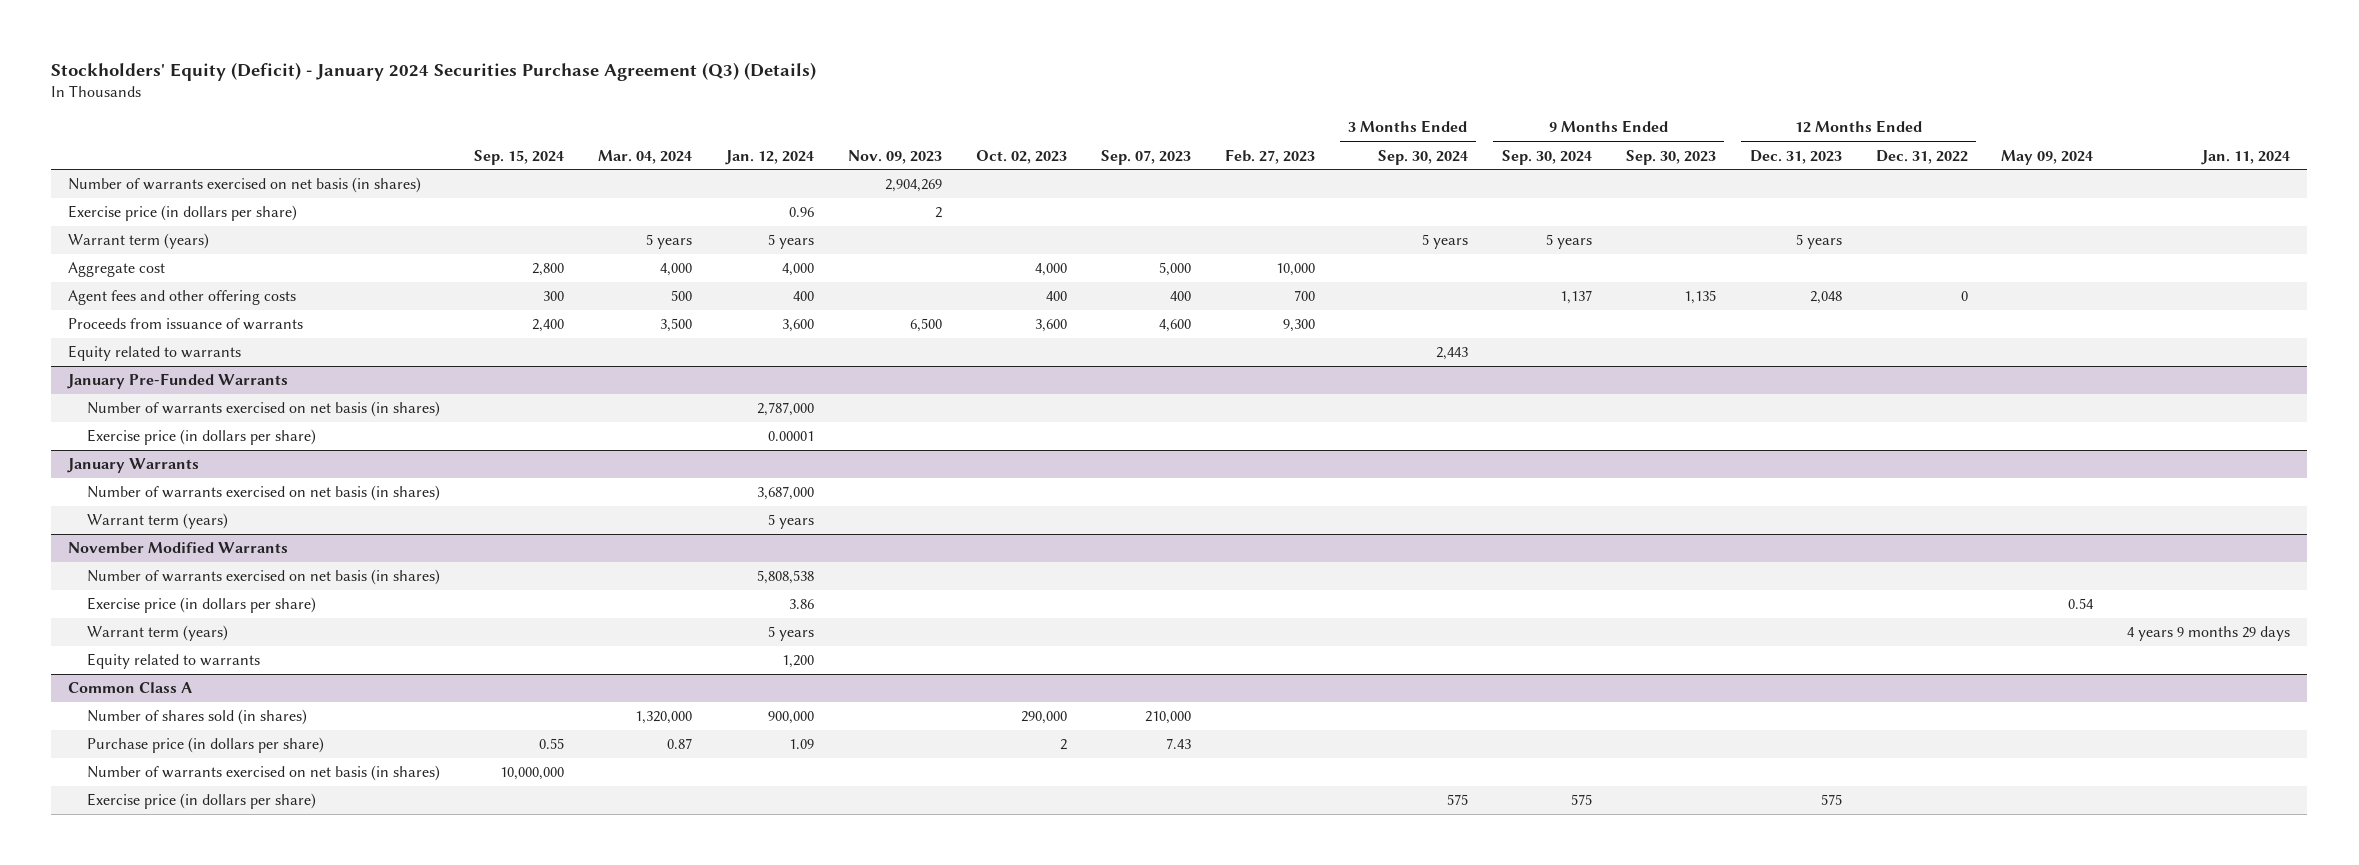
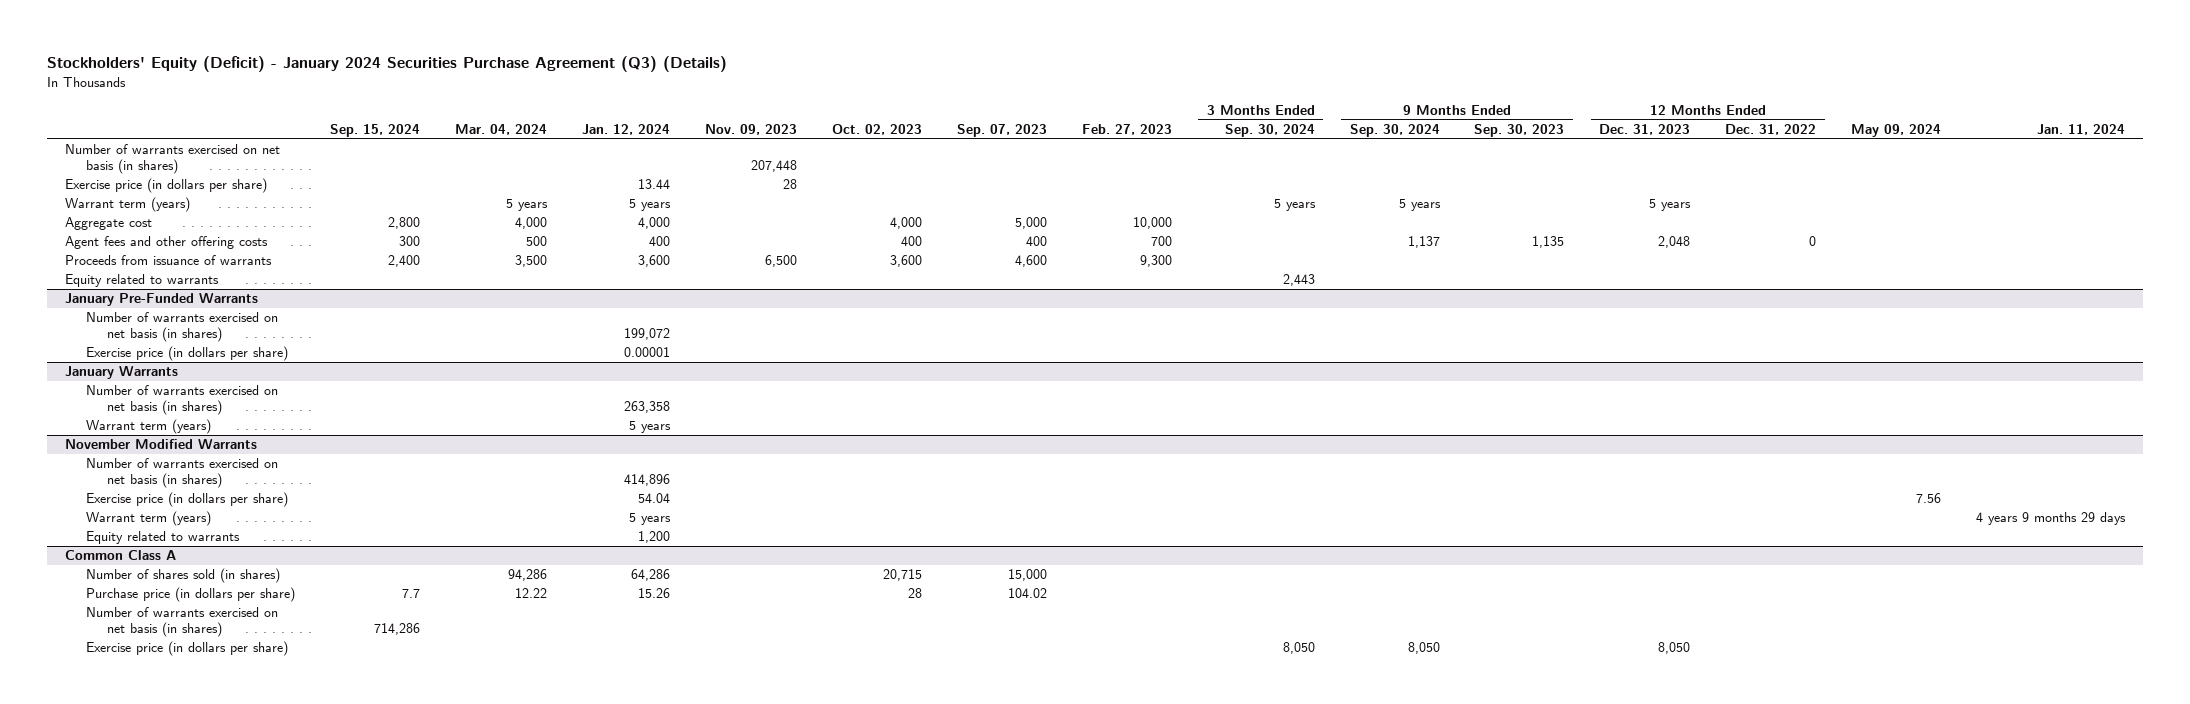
- Number of warrants exercised on net basis (in shares) | | | | 2,904,269 | | | | | | | | | |
- Exercise price (in dollars per share) | | | 0.96 | 2 | | | | | | | | | |
+ Number of warrants exercised on net basis (in shares) | | | | 207,448 | | | | | | | | | |
+ Exercise price (in dollars per share) | | | 13.44 | 28 | | | | | | | | | |
@ January Pre-Funded Warrants
- Number of warrants exercised on net basis (in shares) | | | 2,787,000 | | | | | | | | | | |
+ Number of warrants exercised on net basis (in shares) | | | 199,072 | | | | | | | | | | |
@ January Warrants
- Number of warrants exercised on net basis (in shares) | | | 3,687,000 | | | | | | | | | | |
+ Number of warrants exercised on net basis (in shares) | | | 263,358 | | | | | | | | | | |
@ November Modified Warrants
- Number of warrants exercised on net basis (in shares) | | | 5,808,538 | | | | | | | | | | |
- Exercise price (in dollars per share) | | | 3.86 | | | | | | | | | | 0.54 |
+ Number of warrants exercised on net basis (in shares) | | | 414,896 | | | | | | | | | | |
+ Exercise price (in dollars per share) | | | 54.04 | | | | | | | | | | 7.56 |
@ Common Class A
- Number of shares sold (in shares) | | 1,320,000 | 900,000 | | 290,000 | 210,000 | | | | | | | |
- Purchase price (in dollars per share) | 0.55 | 0.87 | 1.09 | | 2 | 7.43 | | | | | | | |
- Number of warrants exercised on net basis (in shares) | 10,000,000 | | | | | | | | | | | | |
- Exercise price (in dollars per share) | | | | | | | | 575 | 575 | | 575 | | |
+ Number of shares sold (in shares) | | 94,286 | 64,286 | | 20,715 | 15,000 | | | | | | | |
+ Purchase price (in dollars per share) | 7.7 | 12.22 | 15.26 | | 28 | 104.02 | | | | | | | |
+ Number of warrants exercised on net basis (in shares) | 714,286 | | | | | | | | | | | | |
+ Exercise price (in dollars per share) | | | | | | | | 8,050 | 8,050 | | 8,050 | | |

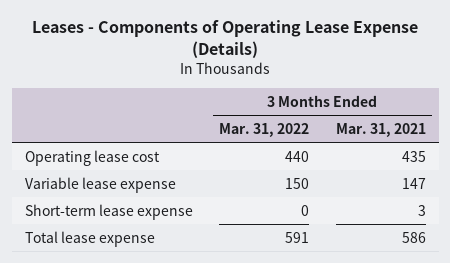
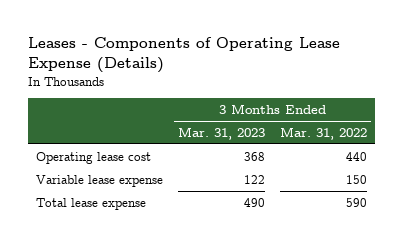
- | 3 Months Ended Mar. 31, 2022 | 3 Months Ended Mar. 31, 2021
+ | 3 Months Ended Mar. 31, 2023 | 3 Months Ended Mar. 31, 2022
- Short-term lease expense | 0 | 3
- Total lease expense | 591 | 586
+ Total lease expense | 490 | 590

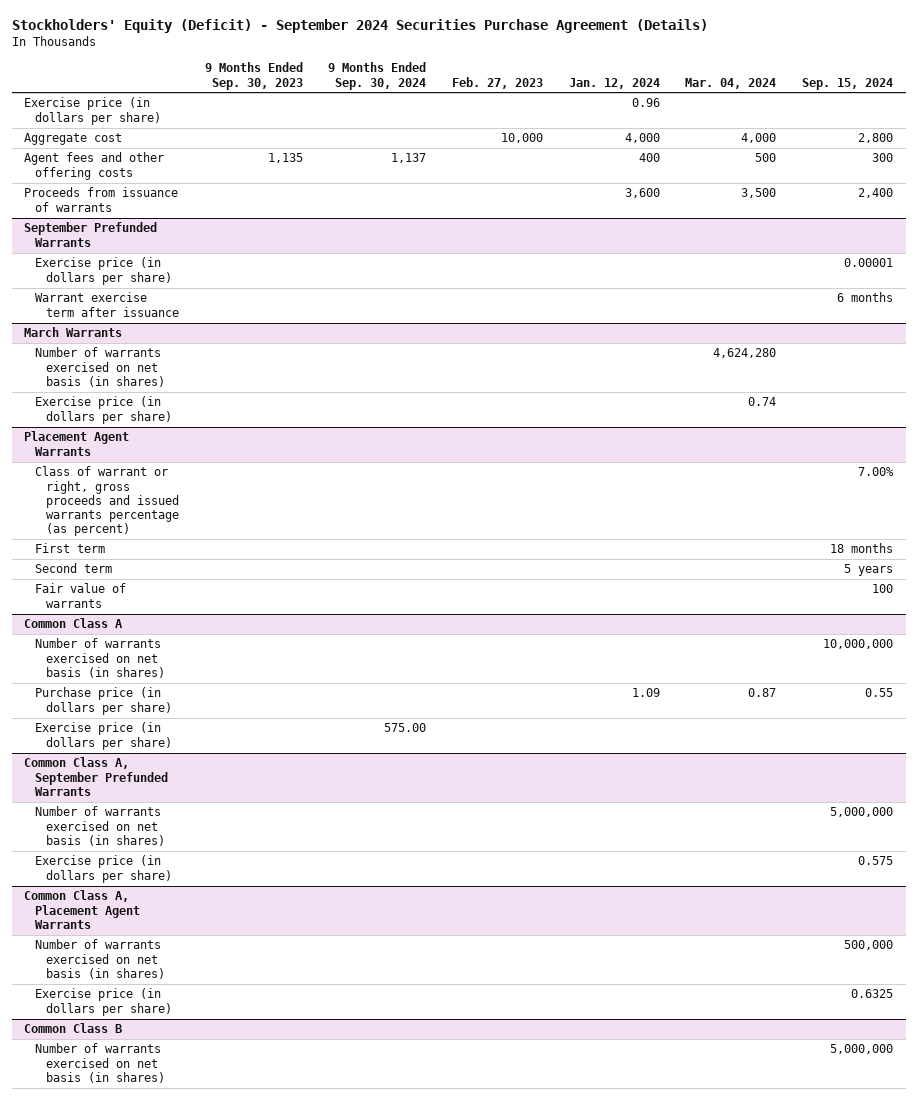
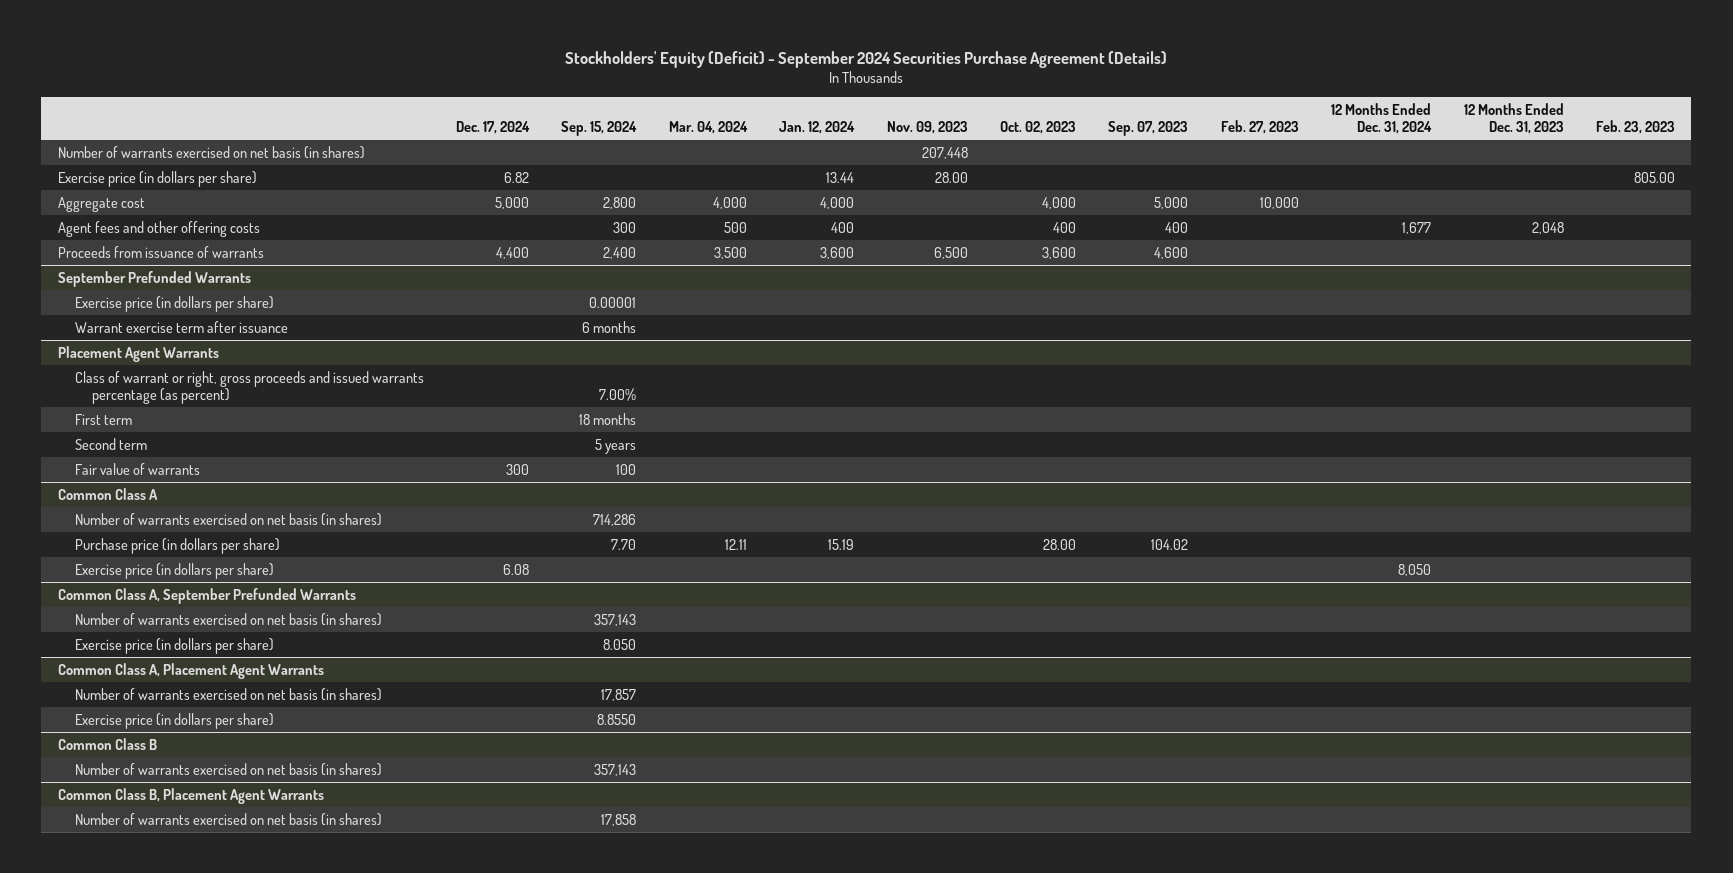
- | 9 Months Ended Sep. 30, 2023 | 9 Months Ended Sep. 30, 2024 | Feb. 27, 2023 | Jan. 12, 2024 | Mar. 04, 2024 | Sep. 15, 2024
+ | Dec. 17, 2024 | Sep. 15, 2024 | Mar. 04, 2024 | Jan. 12, 2024 | Nov. 09, 2023 | Oct. 02, 2023 | Sep. 07, 2023 | Feb. 27, 2023 | 12 Months Ended Dec. 31, 2024 | 12 Months Ended Dec. 31, 2023 | Feb. 23, 2023
- Exercise price (in dollars per share) | | | | 0.96 | |
+ Number of warrants exercised on net basis (in shares) | | | | | 207,448 | | | | | |
+ Exercise price (in dollars per share) | 6.82 | | | 13.44 | 28.00 | | | | | | 805.00
- March Warrants
- Number of warrants exercised on net basis (in shares) | | | | | 4,624,280 |
- Exercise price (in dollars per share) | | | | | 0.74 |
@ Common Class A
- Number of warrants exercised on net basis (in shares) | | | | | | 10,000,000
- Purchase price (in dollars per share) | | | | 1.09 | 0.87 | 0.55
+ Number of warrants exercised on net basis (in shares) | | 714,286 | | | | | | | | |
+ Purchase price (in dollars per share) | | 7.70 | 12.11 | 15.19 | | 28.00 | 104.02 | | | |
@ Common Class A, September Prefunded Warrants
- Number of warrants exercised on net basis (in shares) | | | | | | 5,000,000
- Exercise price (in dollars per share) | | | | | | 0.575
+ Number of warrants exercised on net basis (in shares) | | 357,143 | | | | | | | | |
+ Exercise price (in dollars per share) | | 8.050 | | | | | | | | |
@ Common Class A, Placement Agent Warrants
- Number of warrants exercised on net basis (in shares) | | | | | | 500,000
- Exercise price (in dollars per share) | | | | | | 0.6325
+ Number of warrants exercised on net basis (in shares) | | 17,857 | | | | | | | | |
+ Exercise price (in dollars per share) | | 8.8550 | | | | | | | | |
@ Common Class B
- Number of warrants exercised on net basis (in shares) | | | | | | 5,000,000
+ Number of warrants exercised on net basis (in shares) | | 357,143 | | | | | | | | |
+ Common Class B, Placement Agent Warrants
+ Number of warrants exercised on net basis (in shares) | | 17,858 | | | | | | | | |

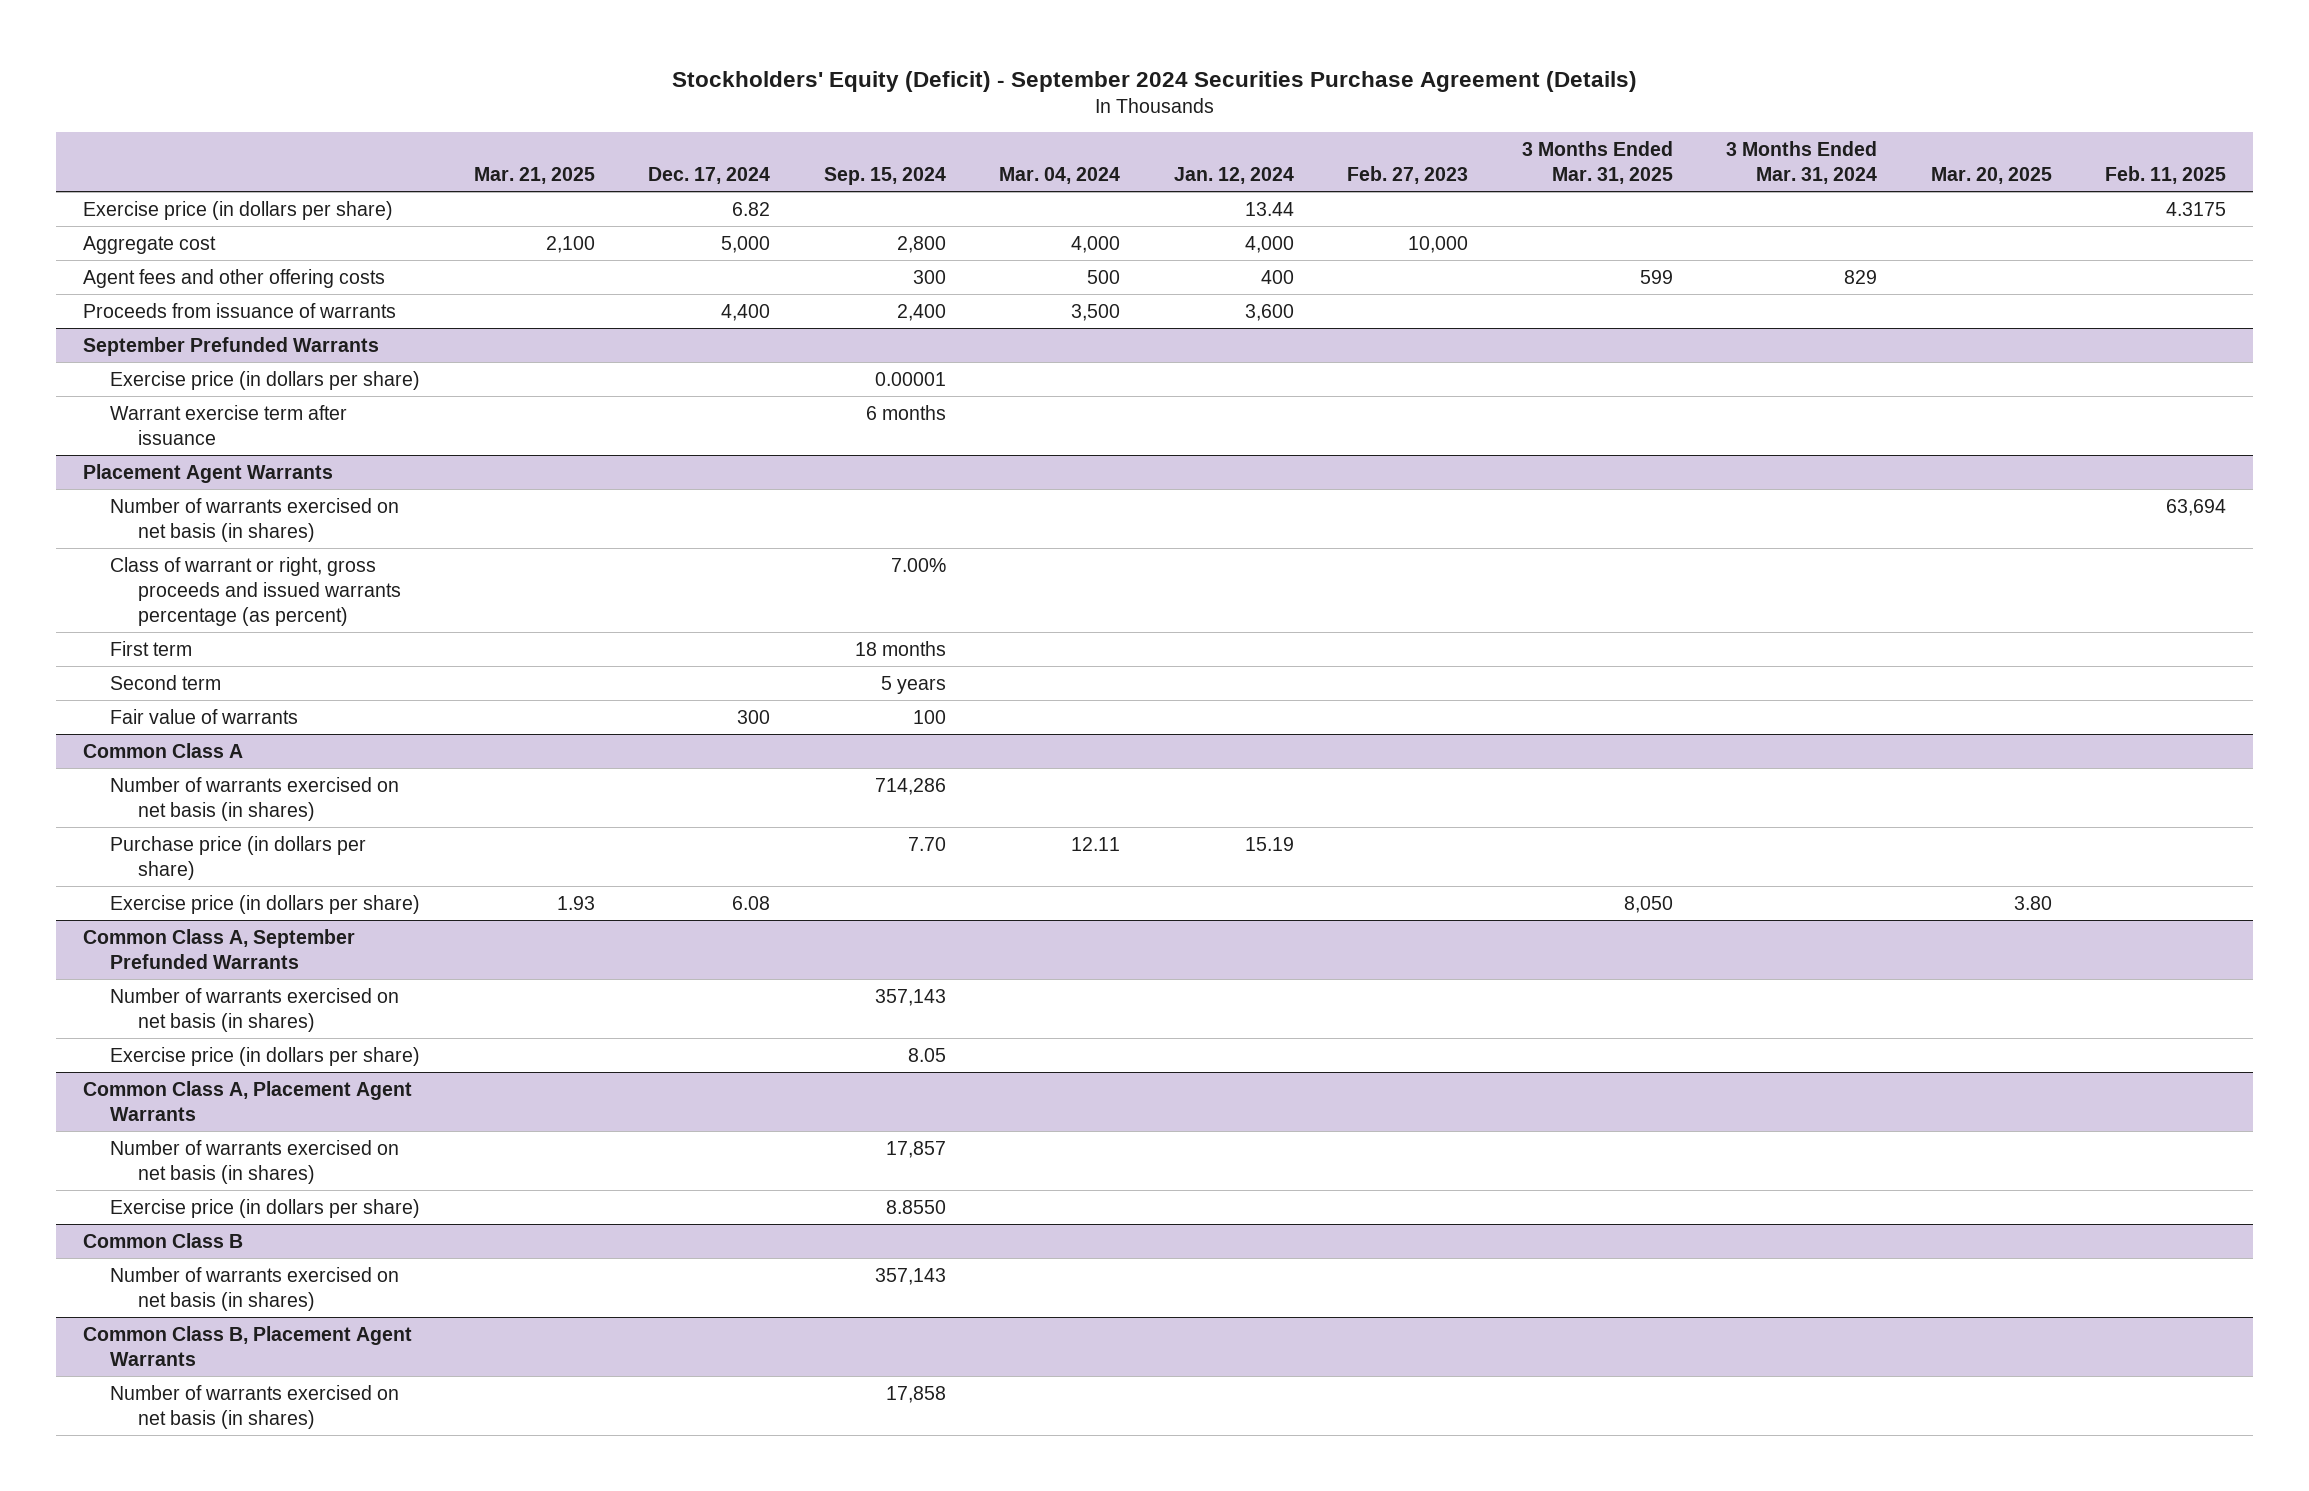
- | Dec. 17, 2024 | Sep. 15, 2024 | Mar. 04, 2024 | Jan. 12, 2024 | Nov. 09, 2023 | Oct. 02, 2023 | Sep. 07, 2023 | Feb. 27, 2023 | 12 Months Ended Dec. 31, 2024 | 12 Months Ended Dec. 31, 2023 | Feb. 23, 2023
+ | Mar. 21, 2025 | Dec. 17, 2024 | Sep. 15, 2024 | Mar. 04, 2024 | Jan. 12, 2024 | Feb. 27, 2023 | 3 Months Ended Mar. 31, 2025 | 3 Months Ended Mar. 31, 2024 | Mar. 20, 2025 | Feb. 11, 2025
- Number of warrants exercised on net basis (in shares) | | | | | 207,448 | | | | | |
@ Placement Agent Warrants
+ Number of warrants exercised on net basis (in shares) | | | | | | | | | | 63,694
@ Common Class A, September Prefunded Warrants
- Exercise price (in dollars per share) | | 8.050 | | | | | | | | |
+ Exercise price (in dollars per share) | | | 8.05 | | | | | | |

